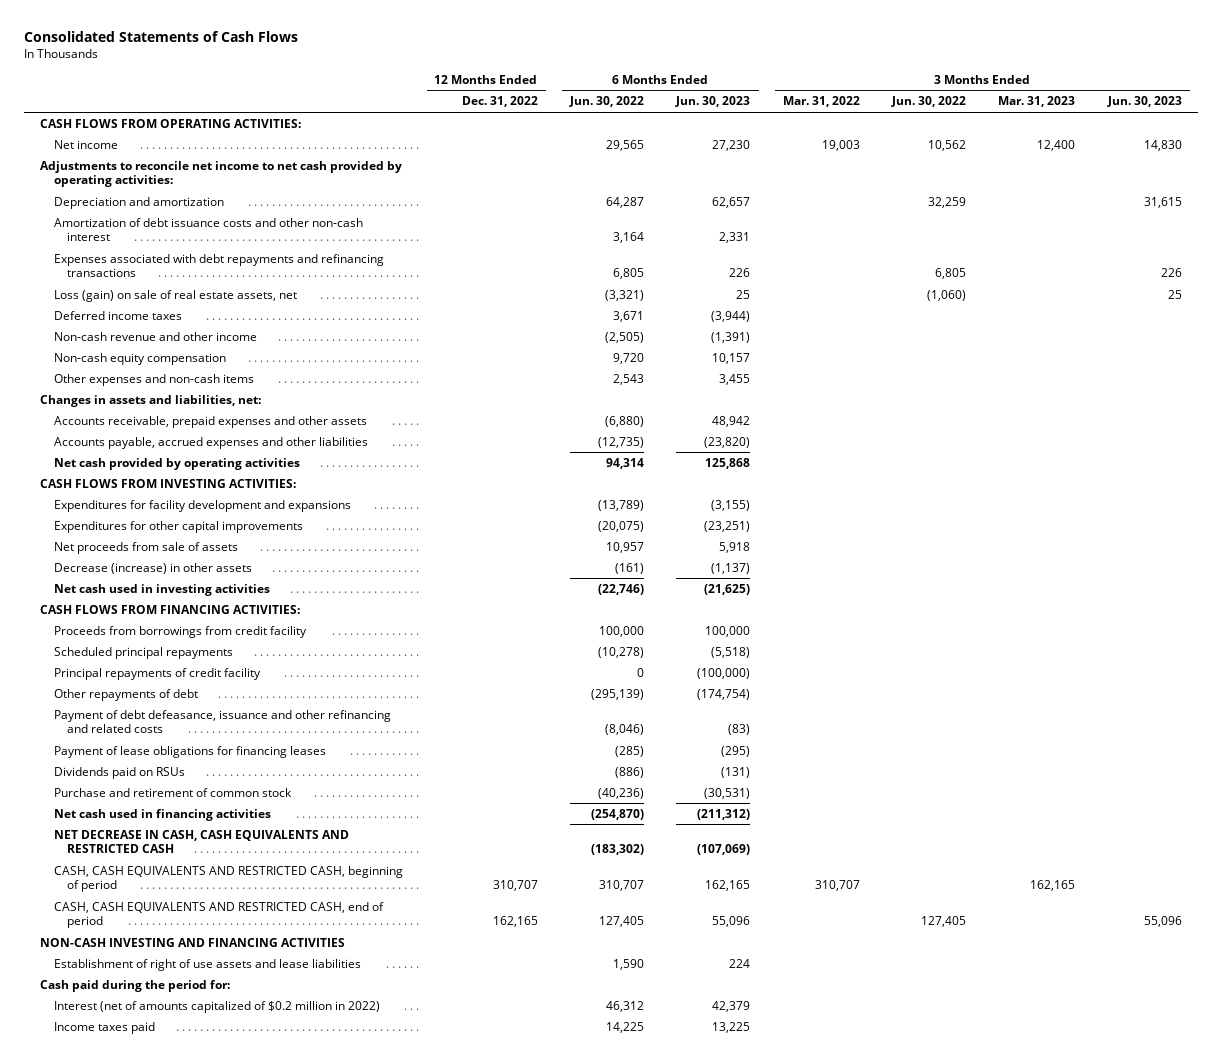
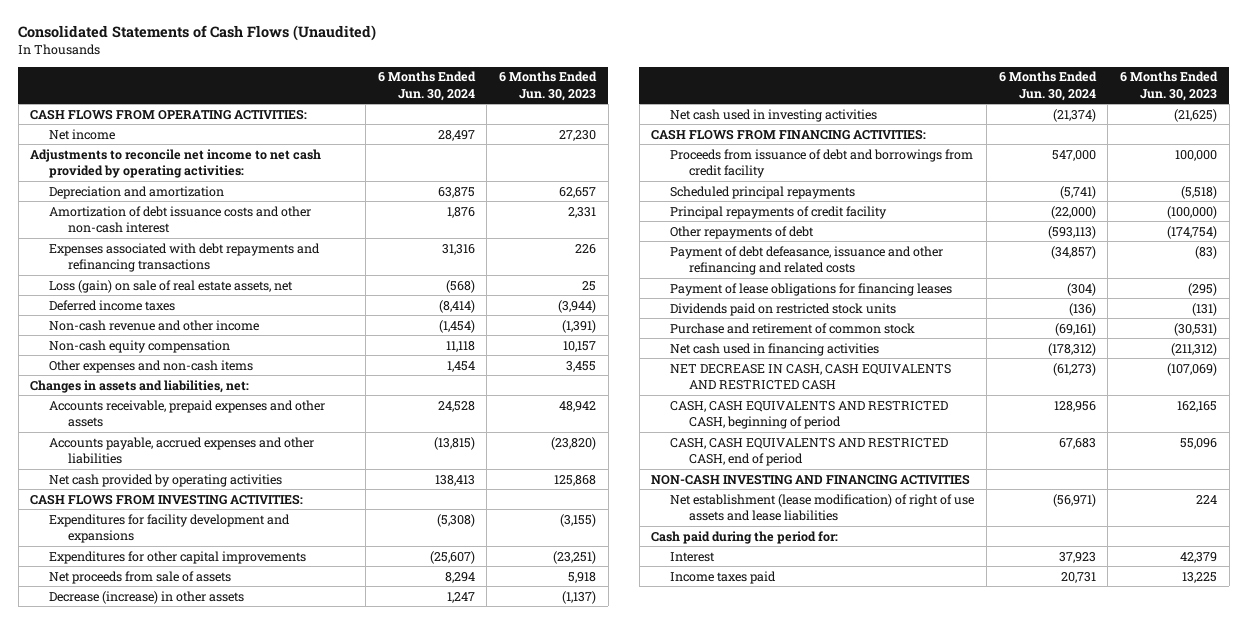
- Consolidated Statements of Cash Flows
+ Consolidated Statements of Cash Flows (Unaudited)
- | 12 Months Ended Dec. 31, 2022 | 6 Months Ended Jun. 30, 2022 | 6 Months Ended Jun. 30, 2023 | 3 Months Ended Mar. 31, 2022 | 3 Months Ended Jun. 30, 2022 | 3 Months Ended Mar. 31, 2023 | 3 Months Ended Jun. 30, 2023
+ | 6 Months Ended Jun. 30, 2024 | 6 Months Ended Jun. 30, 2023
- Proceeds from borrowings from credit facility | | 100,000 | 100,000 | | | |
+ Proceeds from issuance of debt and borrowings from credit facility | 547,000 | 100,000
- Dividends paid on RSUs | | (886) | (131) | | | |
+ Dividends paid on restricted stock units | (136) | (131)
- Establishment of right of use assets and lease liabilities | | 1,590 | 224 | | | |
+ Net establishment (lease modification) of right of use assets and lease liabilities | (56,971) | 224
- Interest (net of amounts capitalized of $0.2 million in 2022) | | 46,312 | 42,379 | | | |
+ Interest | 37,923 | 42,379

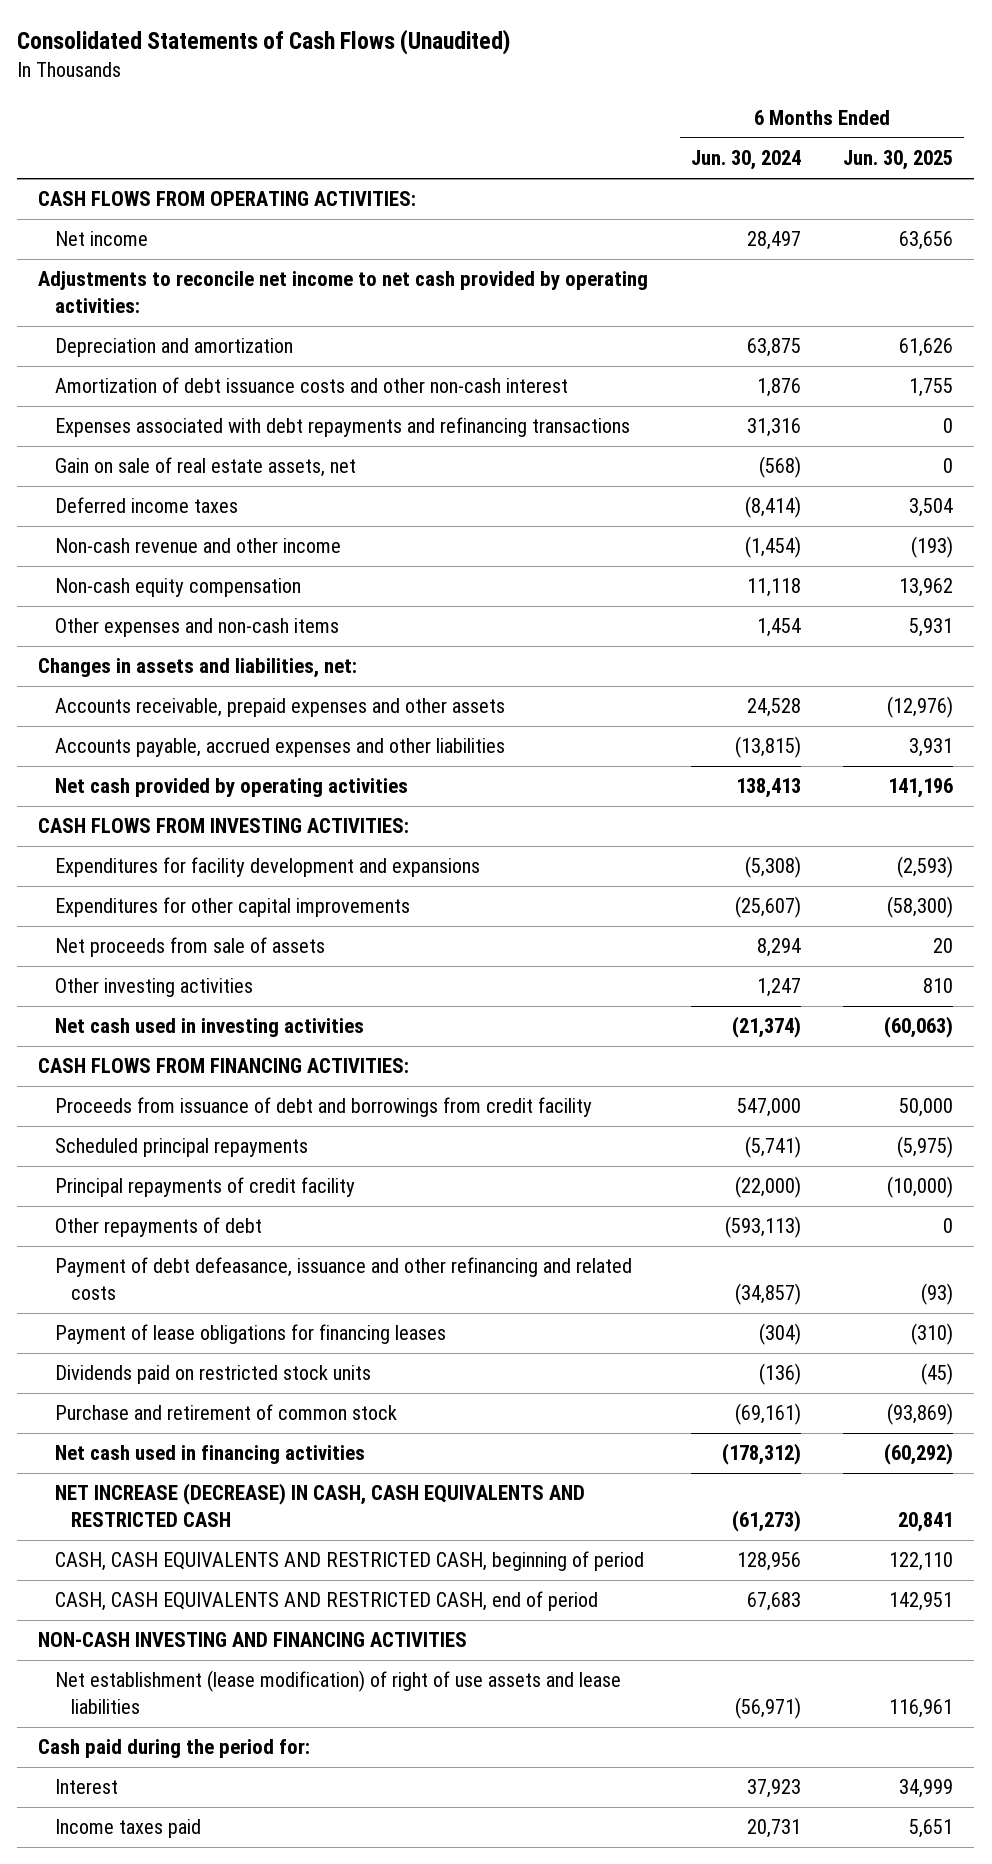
- | 6 Months Ended Jun. 30, 2024 | 6 Months Ended Jun. 30, 2023
+ | 6 Months Ended Jun. 30, 2024 | 6 Months Ended Jun. 30, 2025
- Loss (gain) on sale of real estate assets, net | (568) | 25
+ Gain on sale of real estate assets, net | (568) | 0
- Decrease (increase) in other assets | 1,247 | (1,137)
+ Other investing activities | 1,247 | 810
- NET DECREASE IN CASH, CASH EQUIVALENTS AND RESTRICTED CASH | (61,273) | (107,069)
+ NET INCREASE (DECREASE) IN CASH, CASH EQUIVALENTS AND RESTRICTED CASH | (61,273) | 20,841

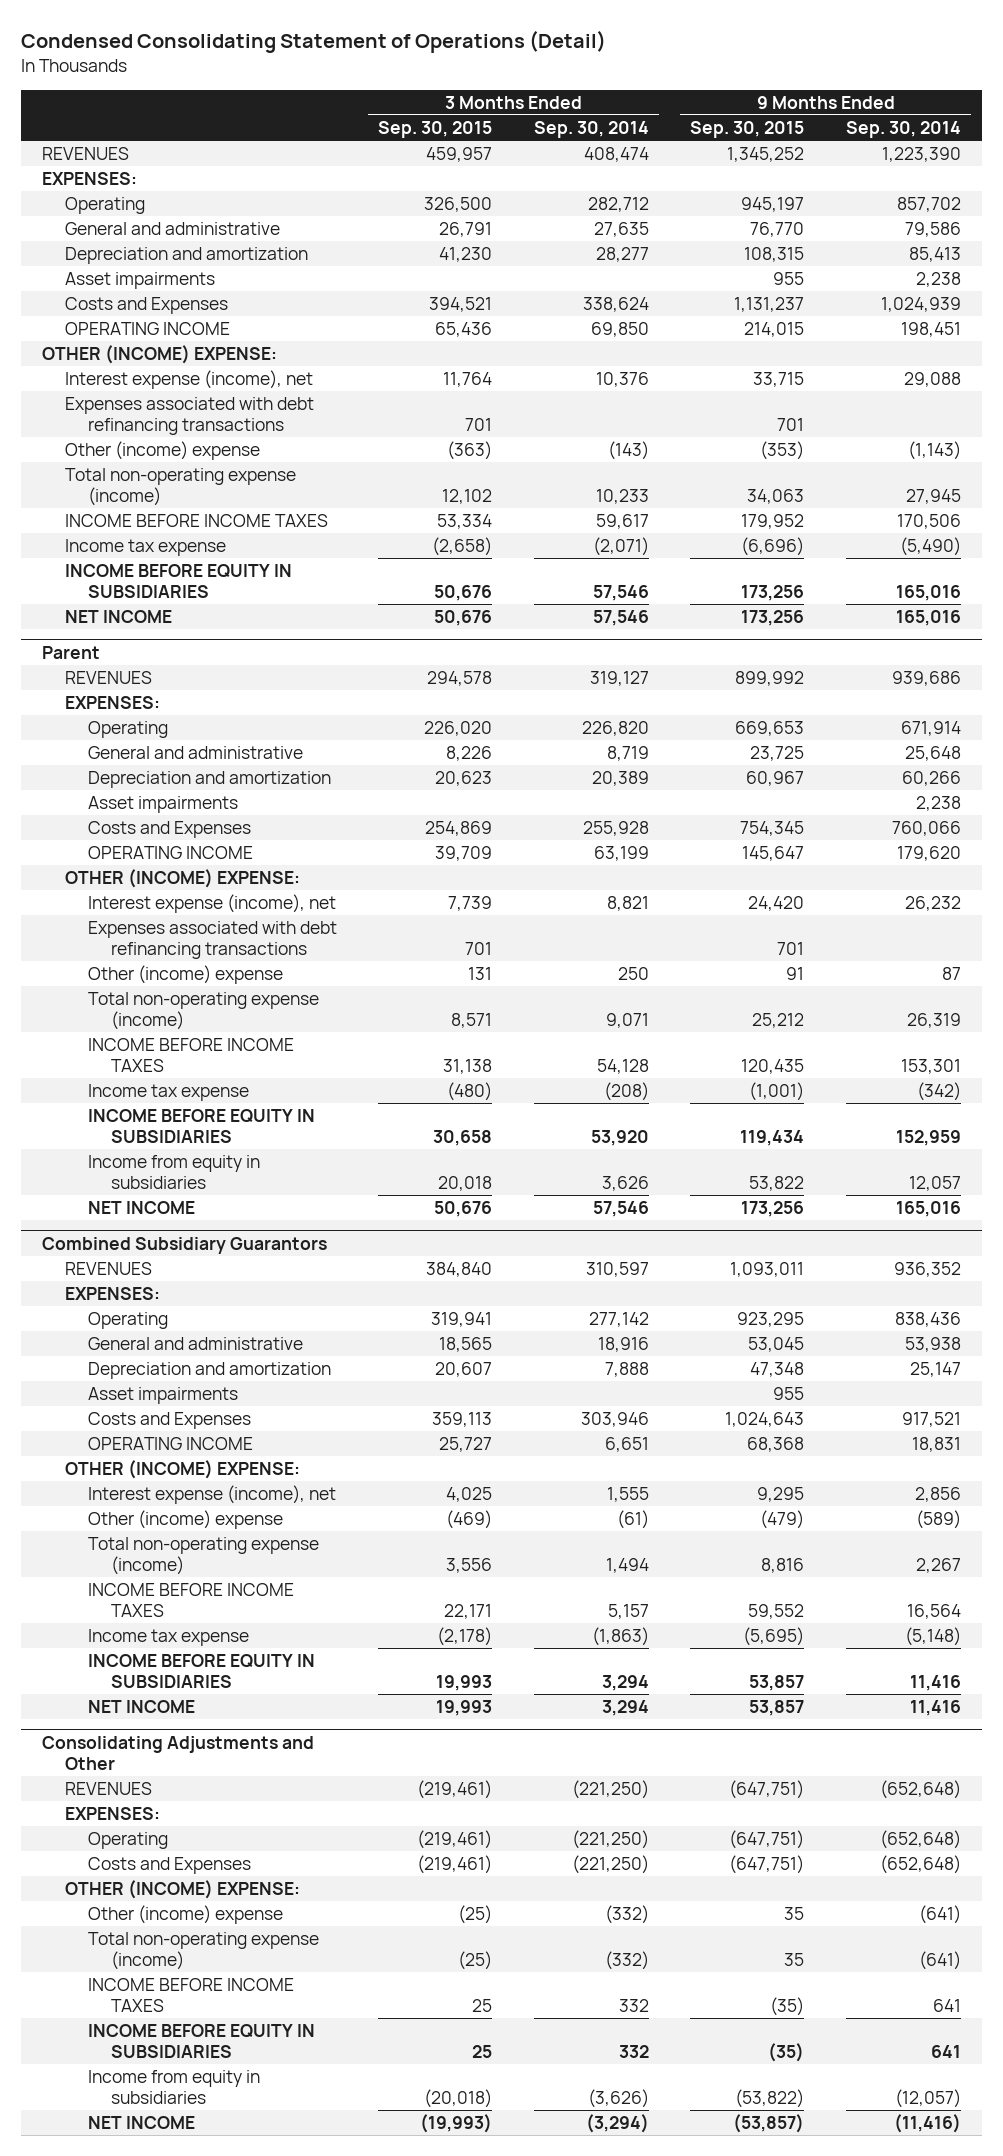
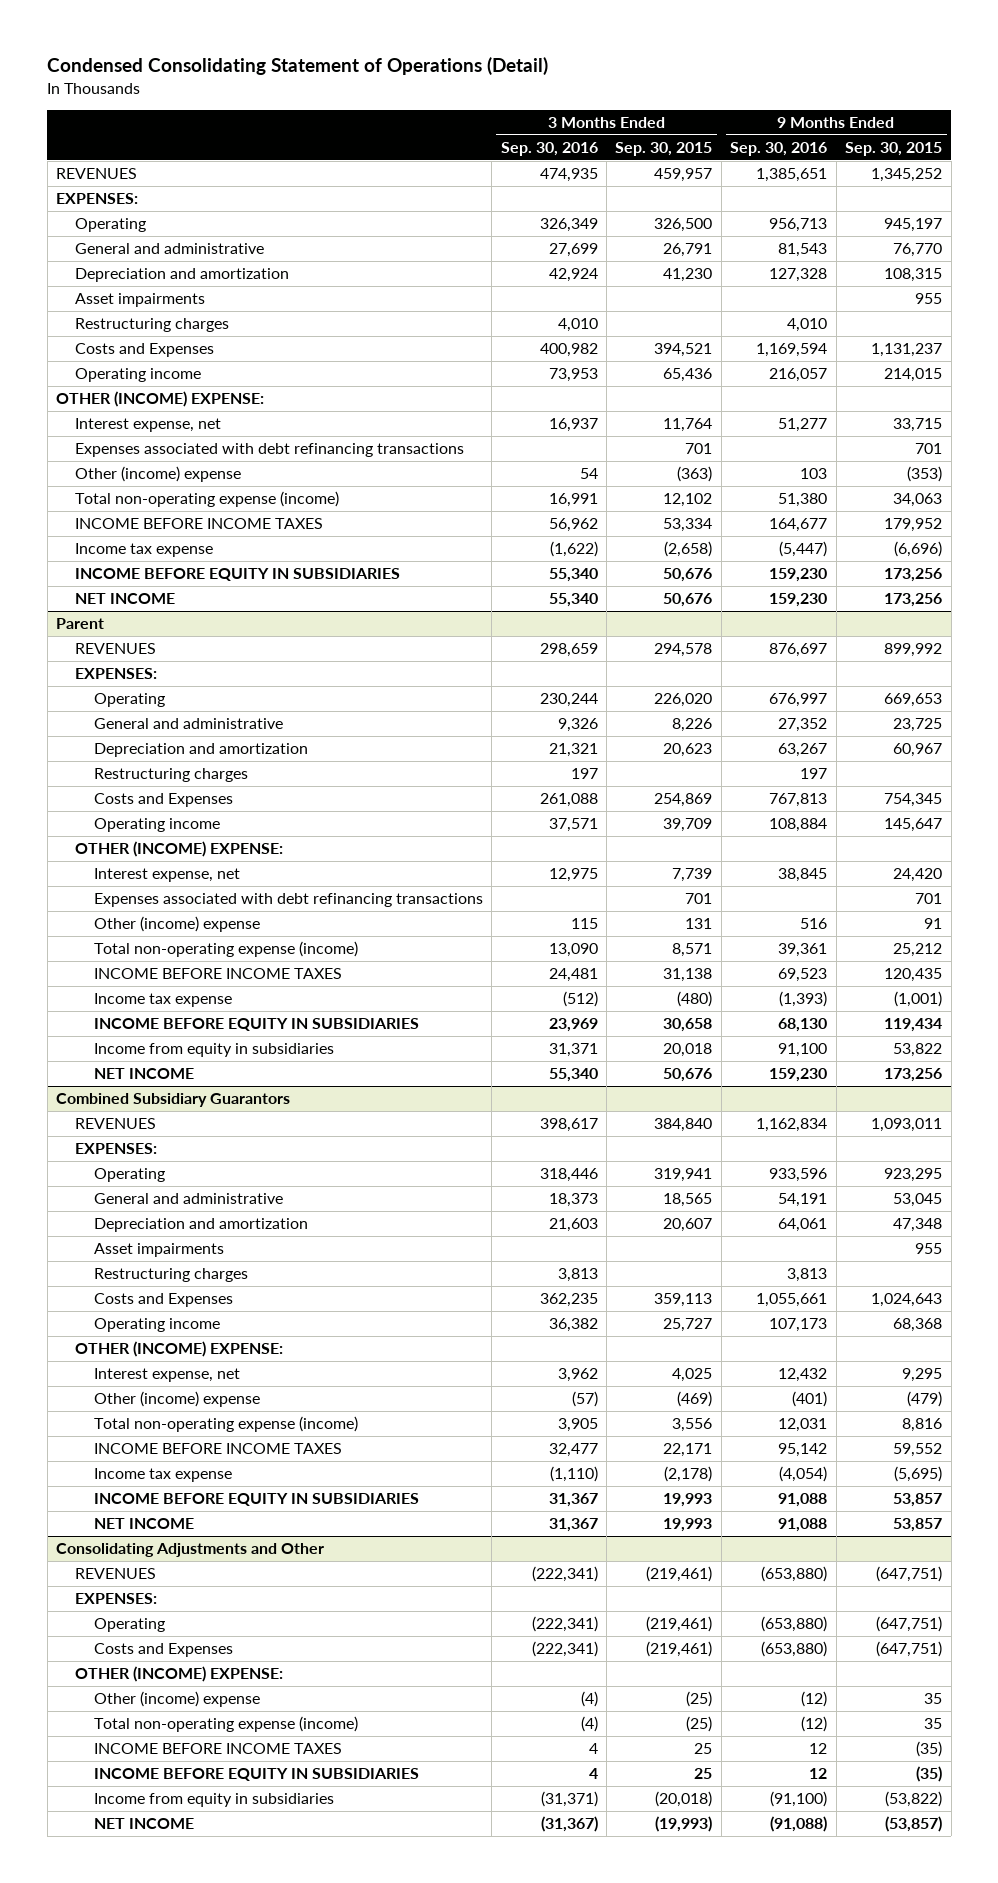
- | 3 Months Ended Sep. 30, 2015 | 3 Months Ended Sep. 30, 2014 | 9 Months Ended Sep. 30, 2015 | 9 Months Ended Sep. 30, 2014
+ | 3 Months Ended Sep. 30, 2016 | 3 Months Ended Sep. 30, 2015 | 9 Months Ended Sep. 30, 2016 | 9 Months Ended Sep. 30, 2015
+ Restructuring charges | 4,010 | | 4,010 |
- OPERATING INCOME | 65,436 | 69,850 | 214,015 | 198,451
+ Operating income | 73,953 | 65,436 | 216,057 | 214,015
- Interest expense (income), net | 11,764 | 10,376 | 33,715 | 29,088
+ Interest expense, net | 16,937 | 11,764 | 51,277 | 33,715
@ Parent
- Asset impairments | | | | 2,238
+ Restructuring charges | 197 | | 197 |
- OPERATING INCOME | 39,709 | 63,199 | 145,647 | 179,620
+ Operating income | 37,571 | 39,709 | 108,884 | 145,647
- Interest expense (income), net | 7,739 | 8,821 | 24,420 | 26,232
+ Interest expense, net | 12,975 | 7,739 | 38,845 | 24,420
@ Combined Subsidiary Guarantors
+ Restructuring charges | 3,813 | | 3,813 |
- OPERATING INCOME | 25,727 | 6,651 | 68,368 | 18,831
+ Operating income | 36,382 | 25,727 | 107,173 | 68,368
- Interest expense (income), net | 4,025 | 1,555 | 9,295 | 2,856
+ Interest expense, net | 3,962 | 4,025 | 12,432 | 9,295

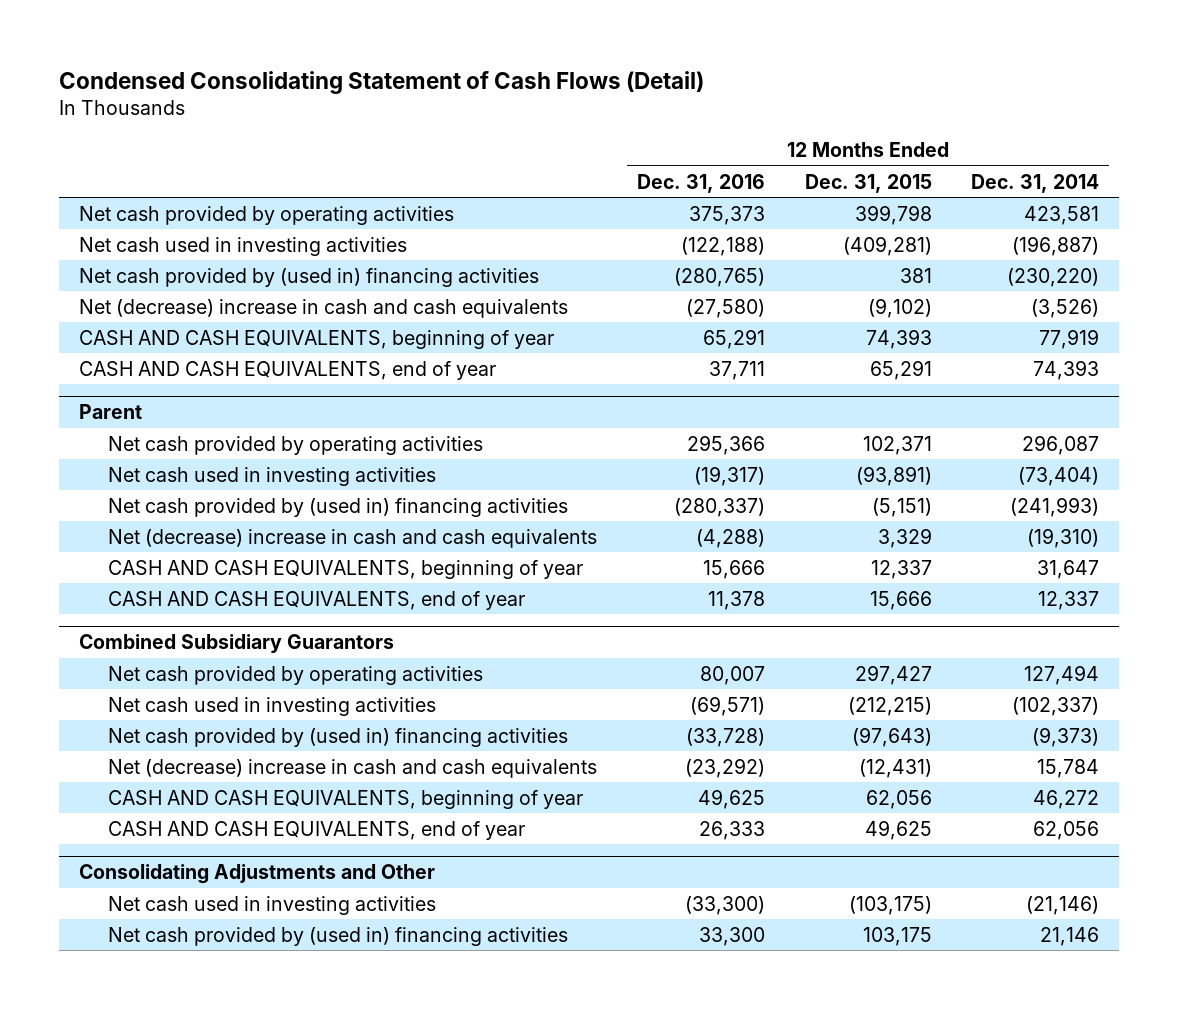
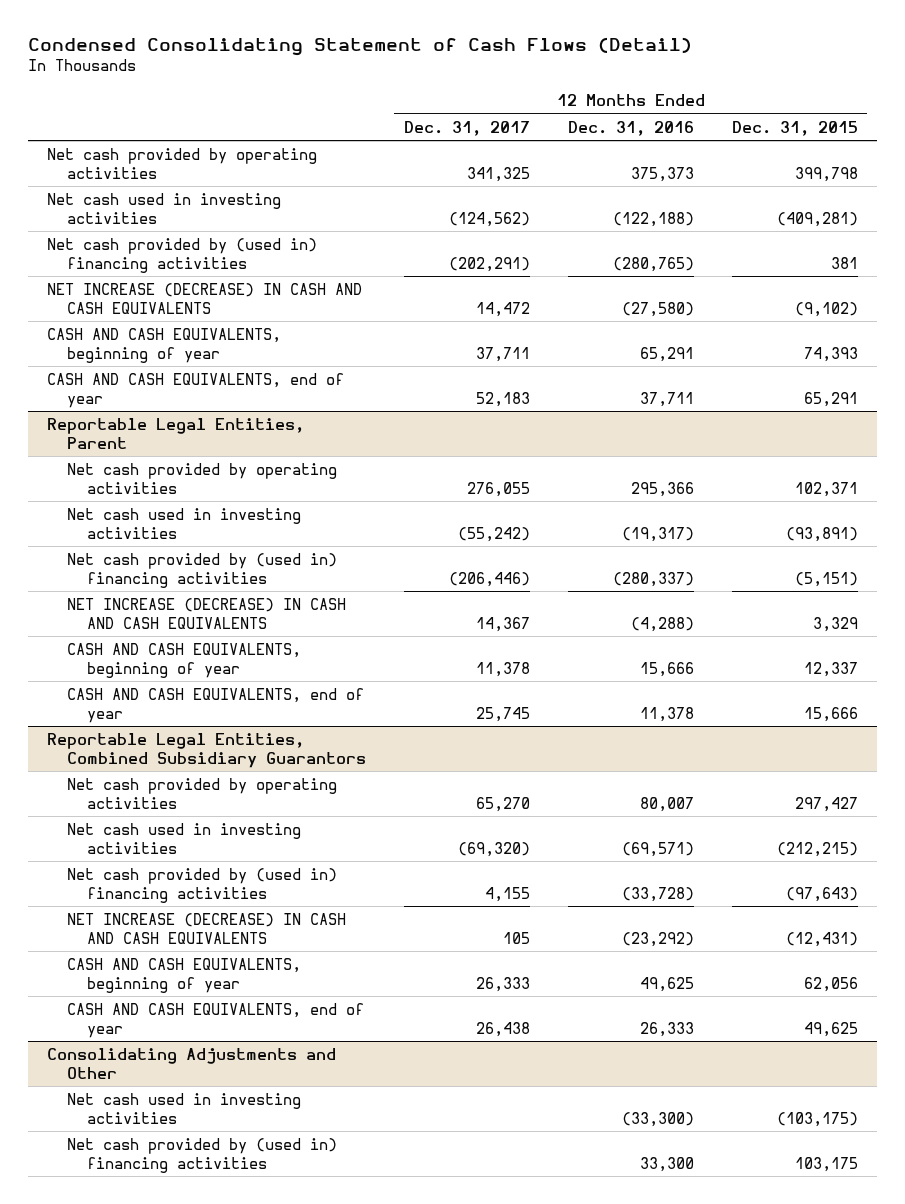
- | 12 Months Ended Dec. 31, 2016 | 12 Months Ended Dec. 31, 2015 | 12 Months Ended Dec. 31, 2014
+ | 12 Months Ended Dec. 31, 2017 | 12 Months Ended Dec. 31, 2016 | 12 Months Ended Dec. 31, 2015
- Net (decrease) increase in cash and cash equivalents | (27,580) | (9,102) | (3,526)
+ NET INCREASE (DECREASE) IN CASH AND CASH EQUIVALENTS | 14,472 | (27,580) | (9,102)
- Parent
+ Reportable Legal Entities, Parent
- Net (decrease) increase in cash and cash equivalents | (4,288) | 3,329 | (19,310)
+ NET INCREASE (DECREASE) IN CASH AND CASH EQUIVALENTS | 14,367 | (4,288) | 3,329
- Combined Subsidiary Guarantors
+ Reportable Legal Entities, Combined Subsidiary Guarantors
- Net (decrease) increase in cash and cash equivalents | (23,292) | (12,431) | 15,784
+ NET INCREASE (DECREASE) IN CASH AND CASH EQUIVALENTS | 105 | (23,292) | (12,431)

